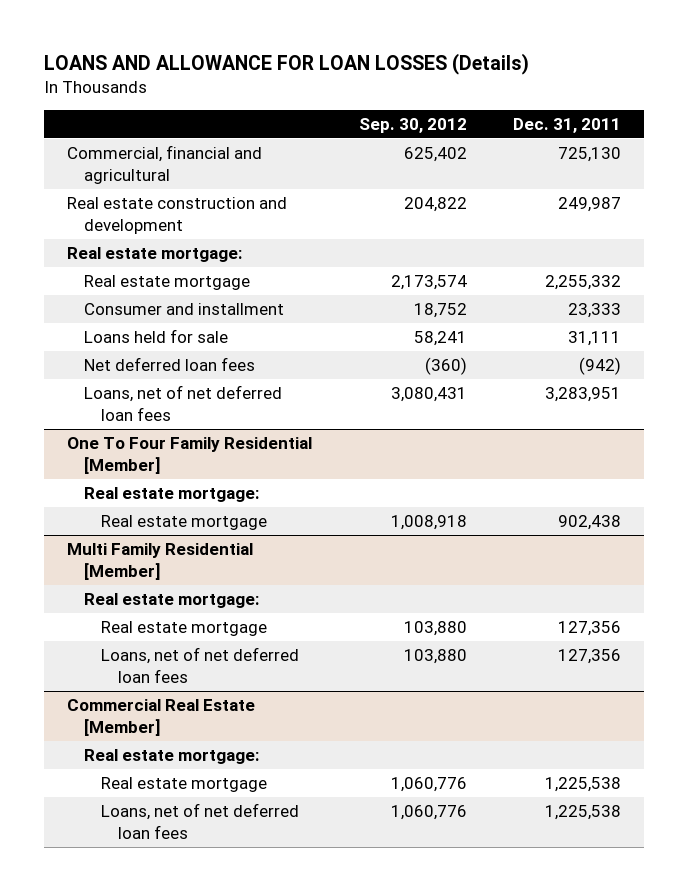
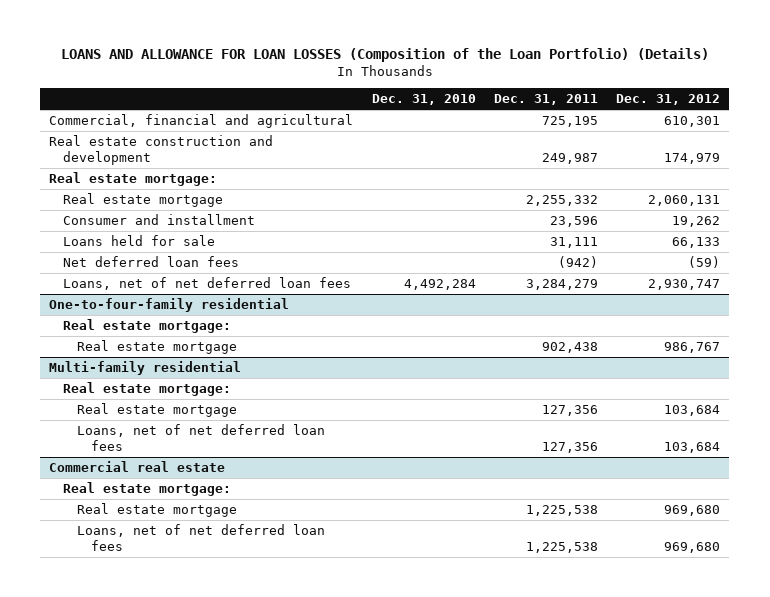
- LOANS AND ALLOWANCE FOR LOAN LOSSES (Details)
+ LOANS AND ALLOWANCE FOR LOAN LOSSES (Composition of the Loan Portfolio) (Details)
- | Sep. 30, 2012 | Dec. 31, 2011
+ | Dec. 31, 2010 | Dec. 31, 2011 | Dec. 31, 2012
- Commercial, financial and agricultural | 625,402 | 725,130
+ Commercial, financial and agricultural | | 725,195 | 610,301
- Consumer and installment | 18,752 | 23,333
+ Consumer and installment | | 23,596 | 19,262
- Loans, net of net deferred loan fees | 3,080,431 | 3,283,951
- One To Four Family Residential [Member]
+ Loans, net of net deferred loan fees | 4,492,284 | 3,284,279 | 2,930,747
+ One-to-four-family residential
- Multi Family Residential [Member]
+ Multi-family residential
- Commercial Real Estate [Member]
+ Commercial real estate

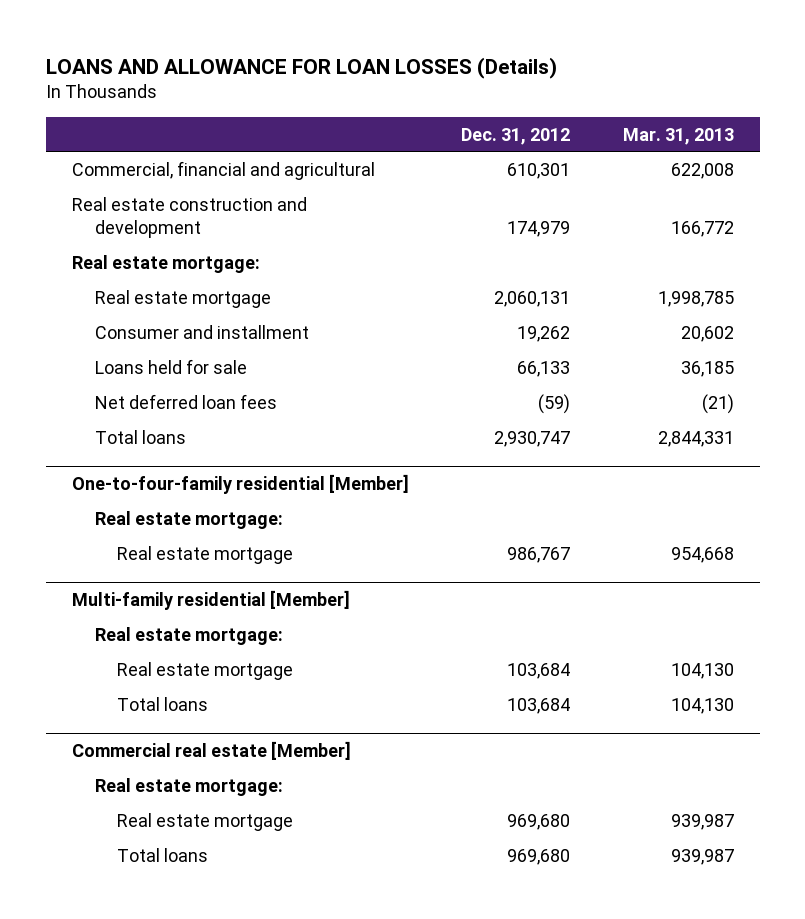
- LOANS AND ALLOWANCE FOR LOAN LOSSES (Composition of the Loan Portfolio) (Details)
+ LOANS AND ALLOWANCE FOR LOAN LOSSES (Details)
- | Dec. 31, 2010 | Dec. 31, 2011 | Dec. 31, 2012
+ | Dec. 31, 2012 | Mar. 31, 2013
- Loans, net of net deferred loan fees | 4,492,284 | 3,284,279 | 2,930,747
- One-to-four-family residential
+ Total loans | 2,930,747 | 2,844,331
+ One-to-four-family residential [Member]
- Multi-family residential
+ Multi-family residential [Member]
- Loans, net of net deferred loan fees | | 127,356 | 103,684
- Commercial real estate
+ Total loans | 103,684 | 104,130
+ Commercial real estate [Member]
- Loans, net of net deferred loan fees | | 1,225,538 | 969,680
+ Total loans | 969,680 | 939,987

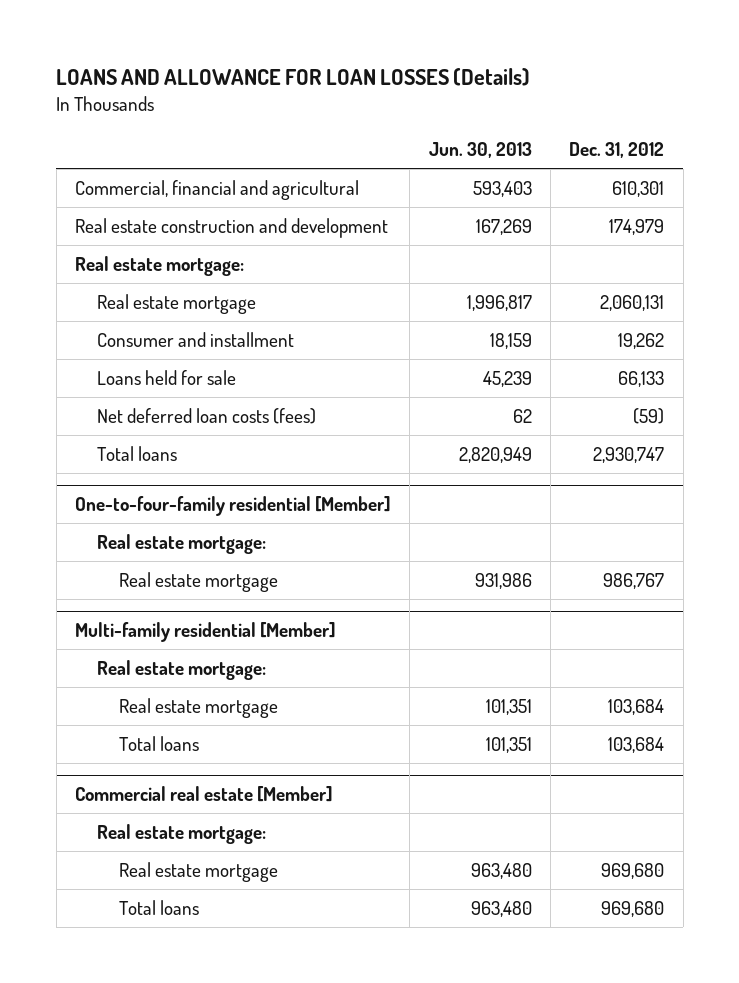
- | Dec. 31, 2012 | Mar. 31, 2013
+ | Jun. 30, 2013 | Dec. 31, 2012
- Net deferred loan fees | (59) | (21)
+ Net deferred loan costs (fees) | 62 | (59)

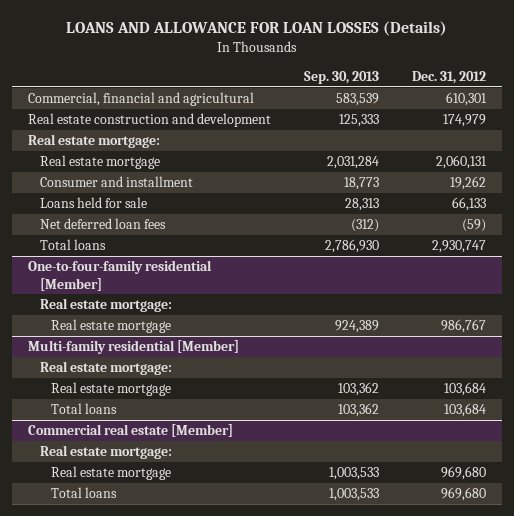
- | Jun. 30, 2013 | Dec. 31, 2012
+ | Sep. 30, 2013 | Dec. 31, 2012
- Net deferred loan costs (fees) | 62 | (59)
+ Net deferred loan fees | (312) | (59)

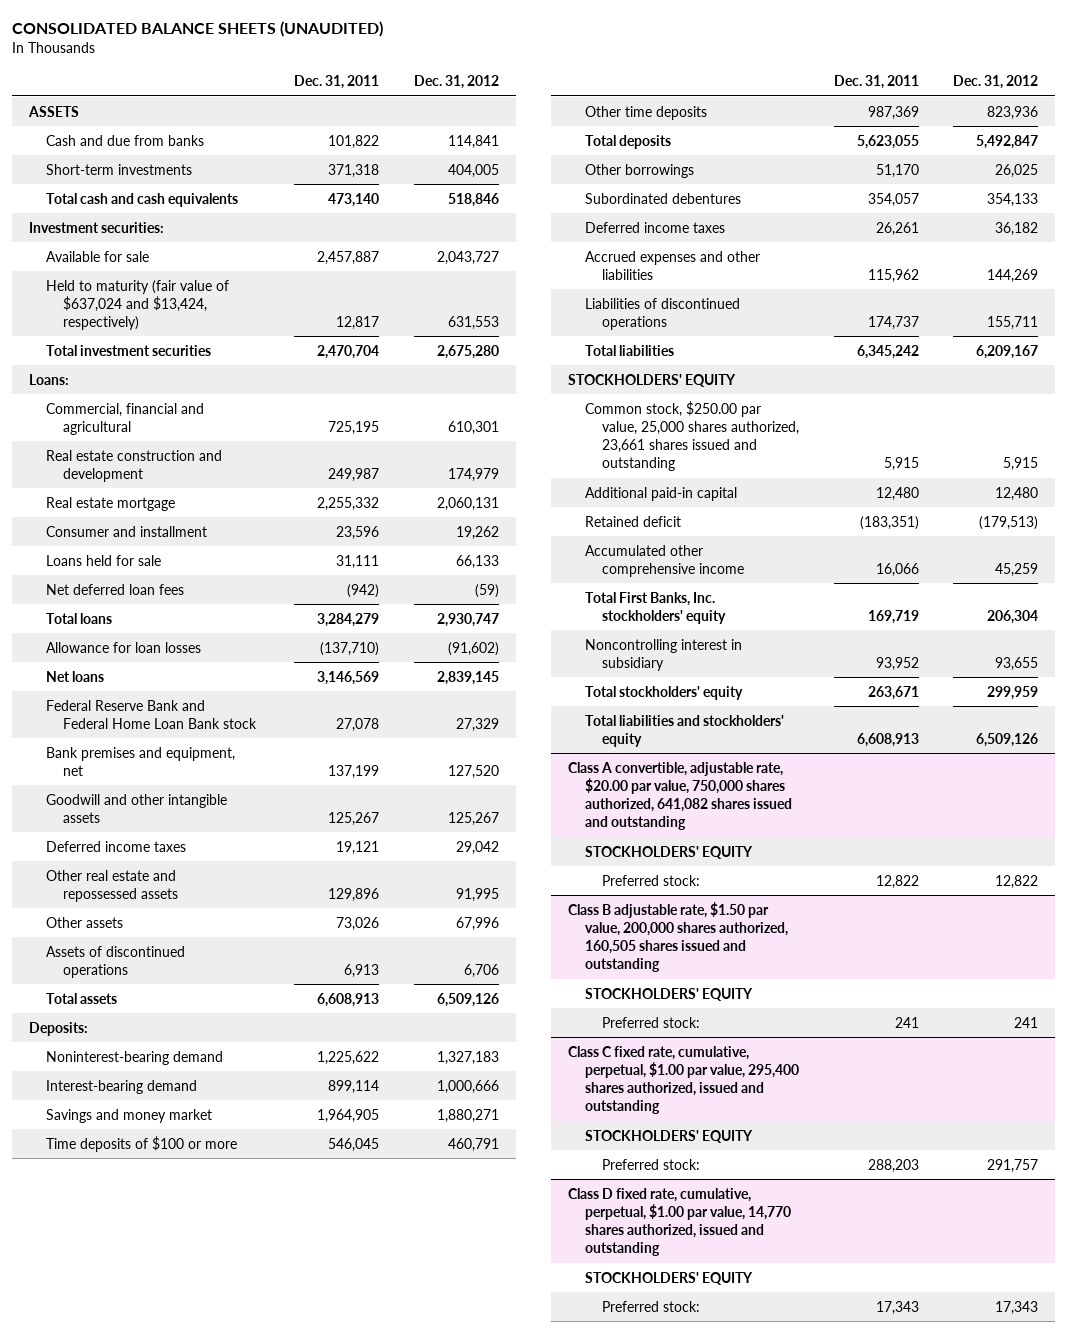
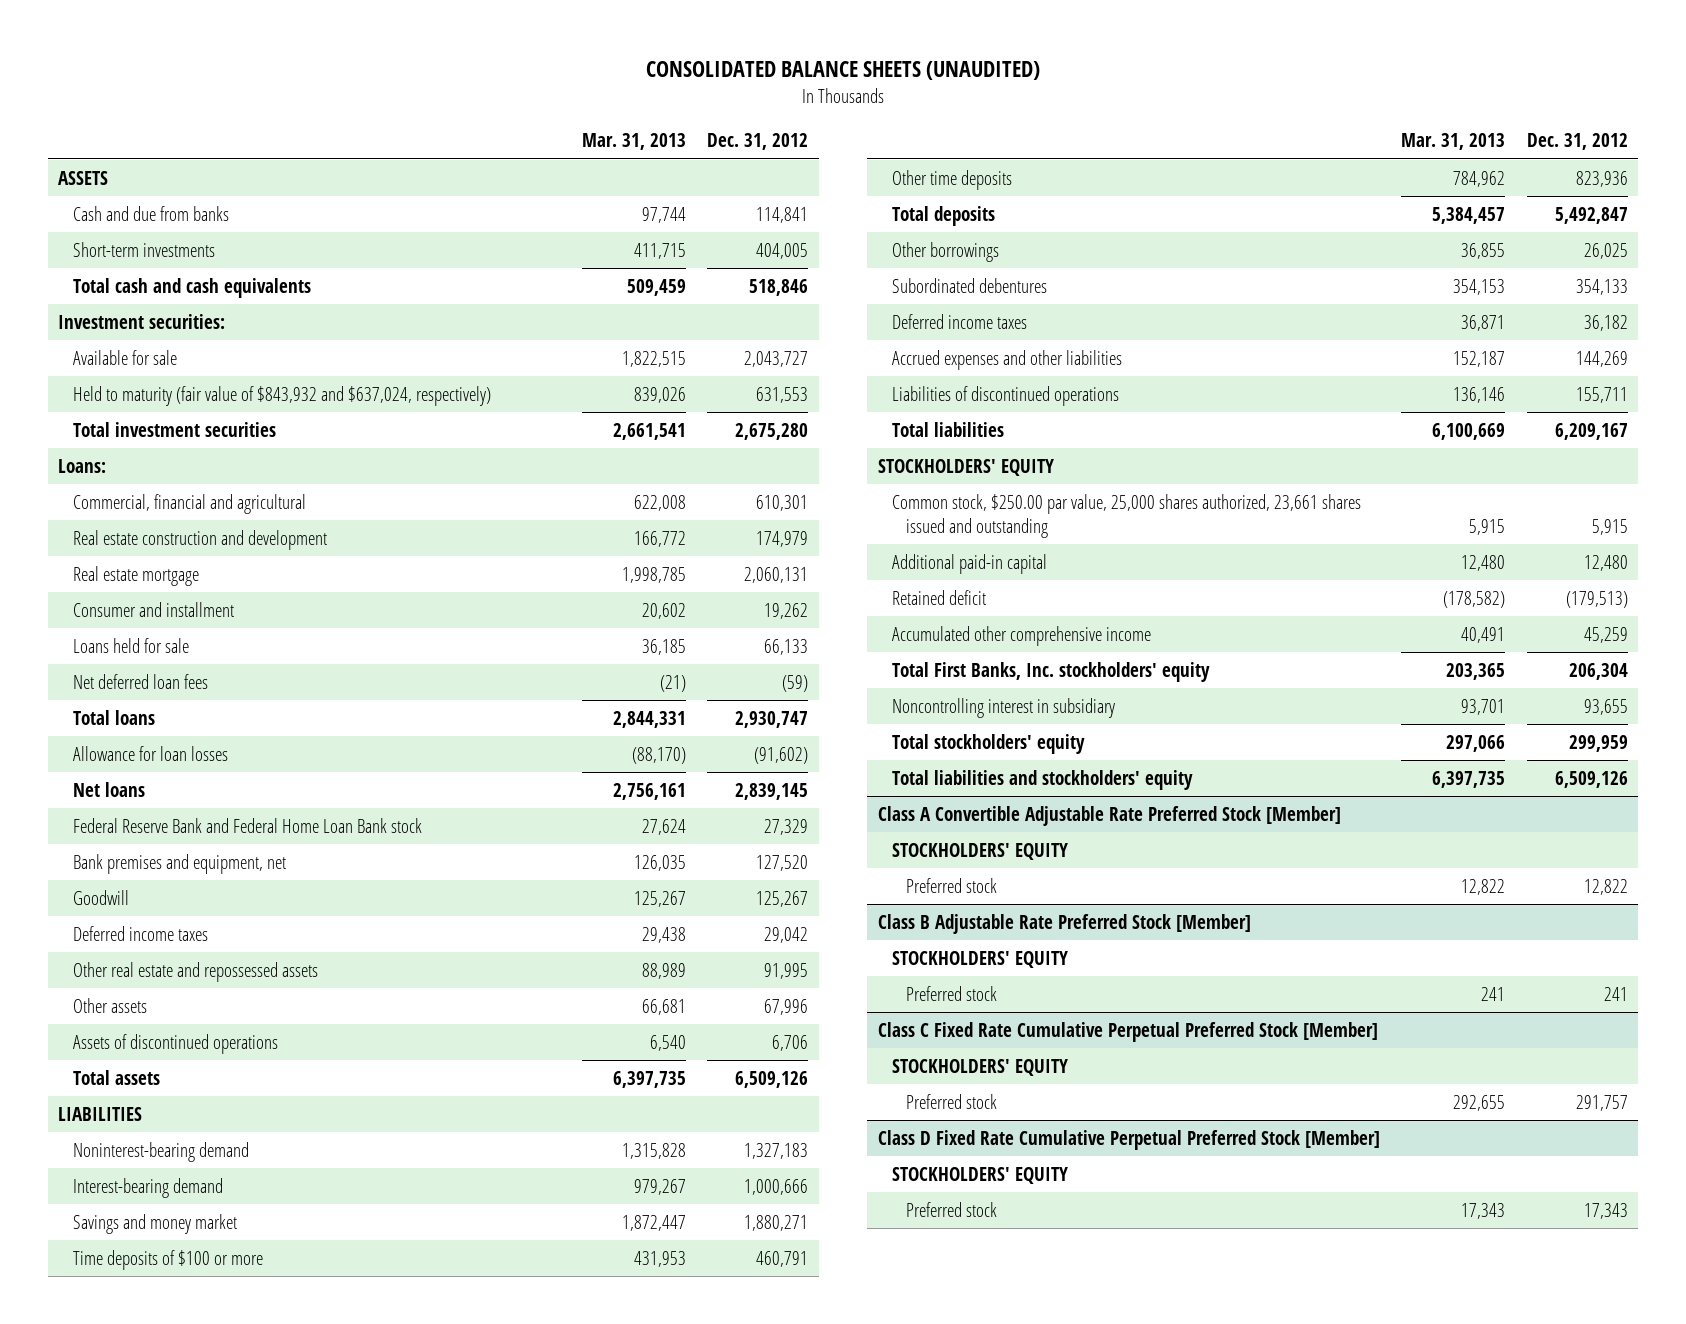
- | Dec. 31, 2011 | Dec. 31, 2012
+ | Mar. 31, 2013 | Dec. 31, 2012
- Held to maturity (fair value of $637,024 and $13,424, respectively) | 12,817 | 631,553
+ Held to maturity (fair value of $843,932 and $637,024, respectively) | 839,026 | 631,553
- Goodwill and other intangible assets | 125,267 | 125,267
+ Goodwill | 125,267 | 125,267
- Deposits:
+ LIABILITIES
- Class A convertible, adjustable rate, $20.00 par value, 750,000 shares authorized, 641,082 shares issued and outstanding
+ Class A Convertible Adjustable Rate Preferred Stock [Member]
- Preferred stock: | 12,822 | 12,822
- Class B adjustable rate, $1.50 par value, 200,000 shares authorized, 160,505 shares issued and outstanding
+ Preferred stock | 12,822 | 12,822
+ Class B Adjustable Rate Preferred Stock [Member]
- Preferred stock: | 241 | 241
- Class C fixed rate, cumulative, perpetual, $1.00 par value, 295,400 shares authorized, issued and outstanding
+ Preferred stock | 241 | 241
+ Class C Fixed Rate Cumulative Perpetual Preferred Stock [Member]
- Preferred stock: | 288,203 | 291,757
- Class D fixed rate, cumulative, perpetual, $1.00 par value, 14,770 shares authorized, issued and outstanding
+ Preferred stock | 292,655 | 291,757
+ Class D Fixed Rate Cumulative Perpetual Preferred Stock [Member]
- Preferred stock: | 17,343 | 17,343
+ Preferred stock | 17,343 | 17,343

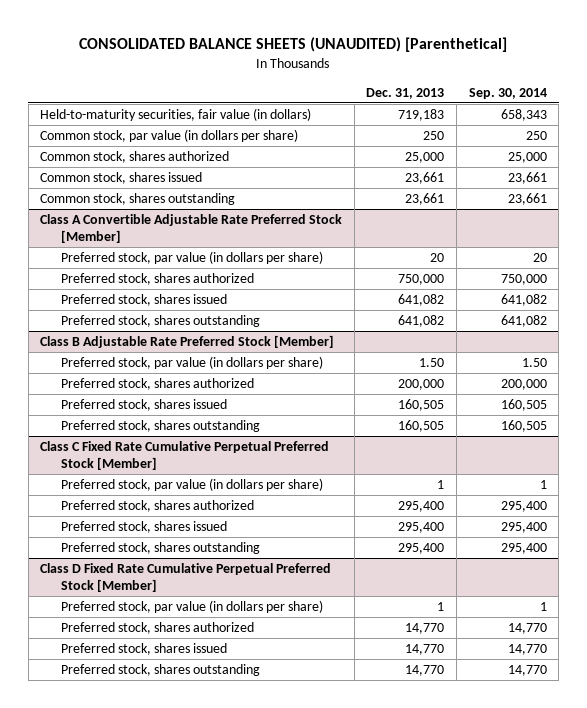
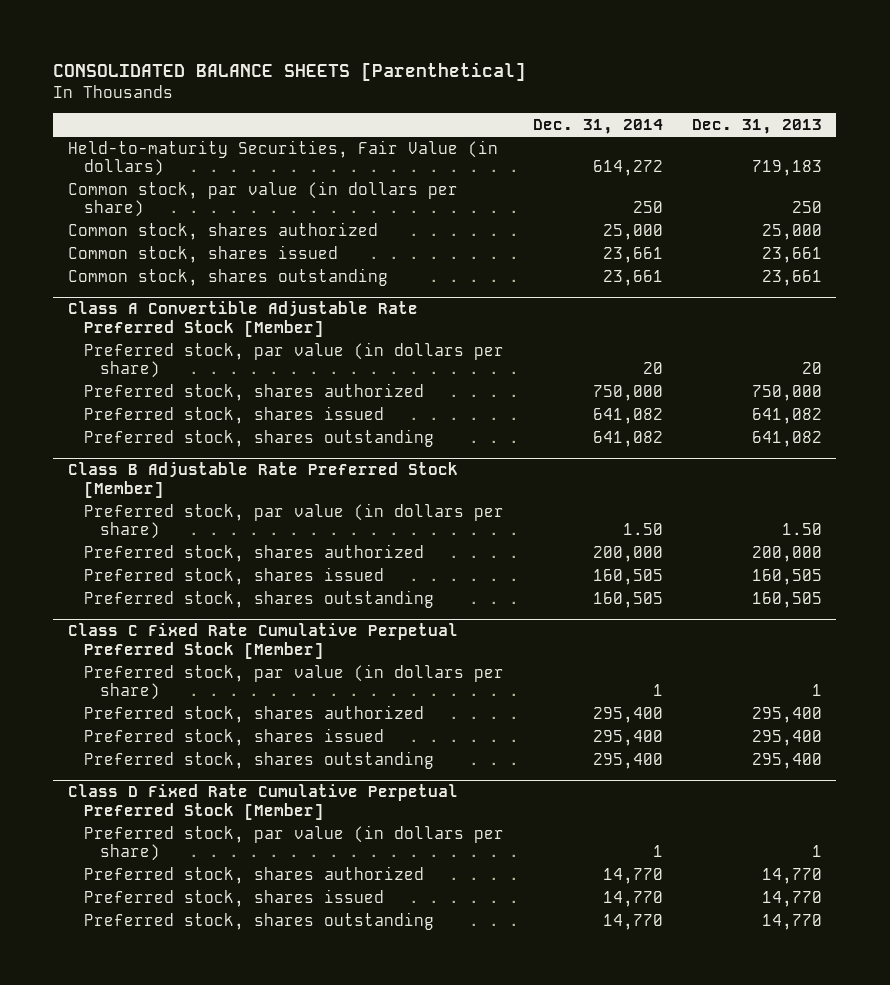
- CONSOLIDATED BALANCE SHEETS (UNAUDITED) [Parenthetical]
+ CONSOLIDATED BALANCE SHEETS [Parenthetical]
- | Dec. 31, 2013 | Sep. 30, 2014
+ | Dec. 31, 2014 | Dec. 31, 2013
- Held-to-maturity securities, fair value (in dollars) | 719,183 | 658,343
+ Held-to-maturity Securities, Fair Value (in dollars) | 614,272 | 719,183

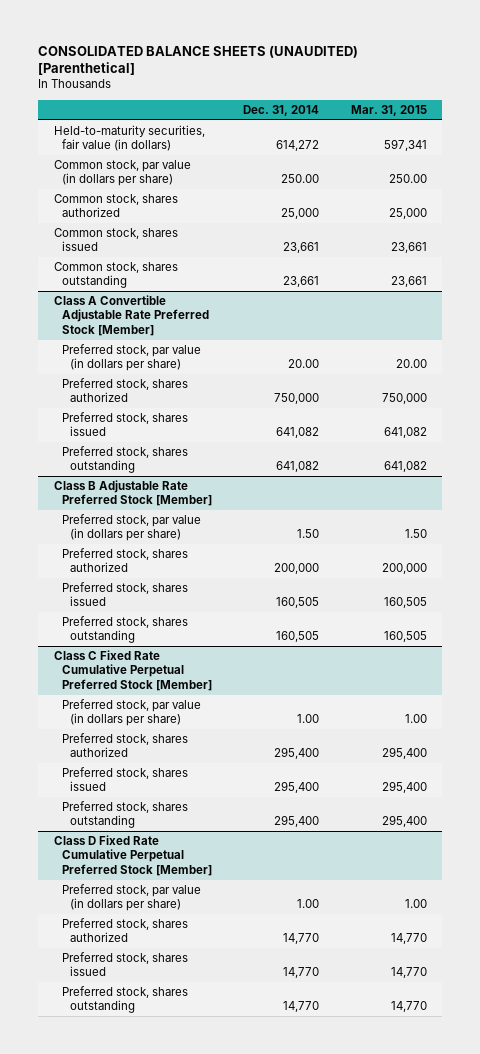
- CONSOLIDATED BALANCE SHEETS [Parenthetical]
+ CONSOLIDATED BALANCE SHEETS (UNAUDITED) [Parenthetical]
- | Dec. 31, 2014 | Dec. 31, 2013
+ | Dec. 31, 2014 | Mar. 31, 2015
- Held-to-maturity Securities, Fair Value (in dollars) | 614,272 | 719,183
- Common stock, par value (in dollars per share) | 250 | 250
+ Held-to-maturity securities, fair value (in dollars) | 614,272 | 597,341
+ Common stock, par value (in dollars per share) | 250.00 | 250.00
@ Class A Convertible Adjustable Rate Preferred Stock [Member]
- Preferred stock, par value (in dollars per share) | 20 | 20
+ Preferred stock, par value (in dollars per share) | 20.00 | 20.00
@ Class C Fixed Rate Cumulative Perpetual Preferred Stock [Member]
- Preferred stock, par value (in dollars per share) | 1 | 1
+ Preferred stock, par value (in dollars per share) | 1.00 | 1.00
@ Class D Fixed Rate Cumulative Perpetual Preferred Stock [Member]
- Preferred stock, par value (in dollars per share) | 1 | 1
+ Preferred stock, par value (in dollars per share) | 1.00 | 1.00

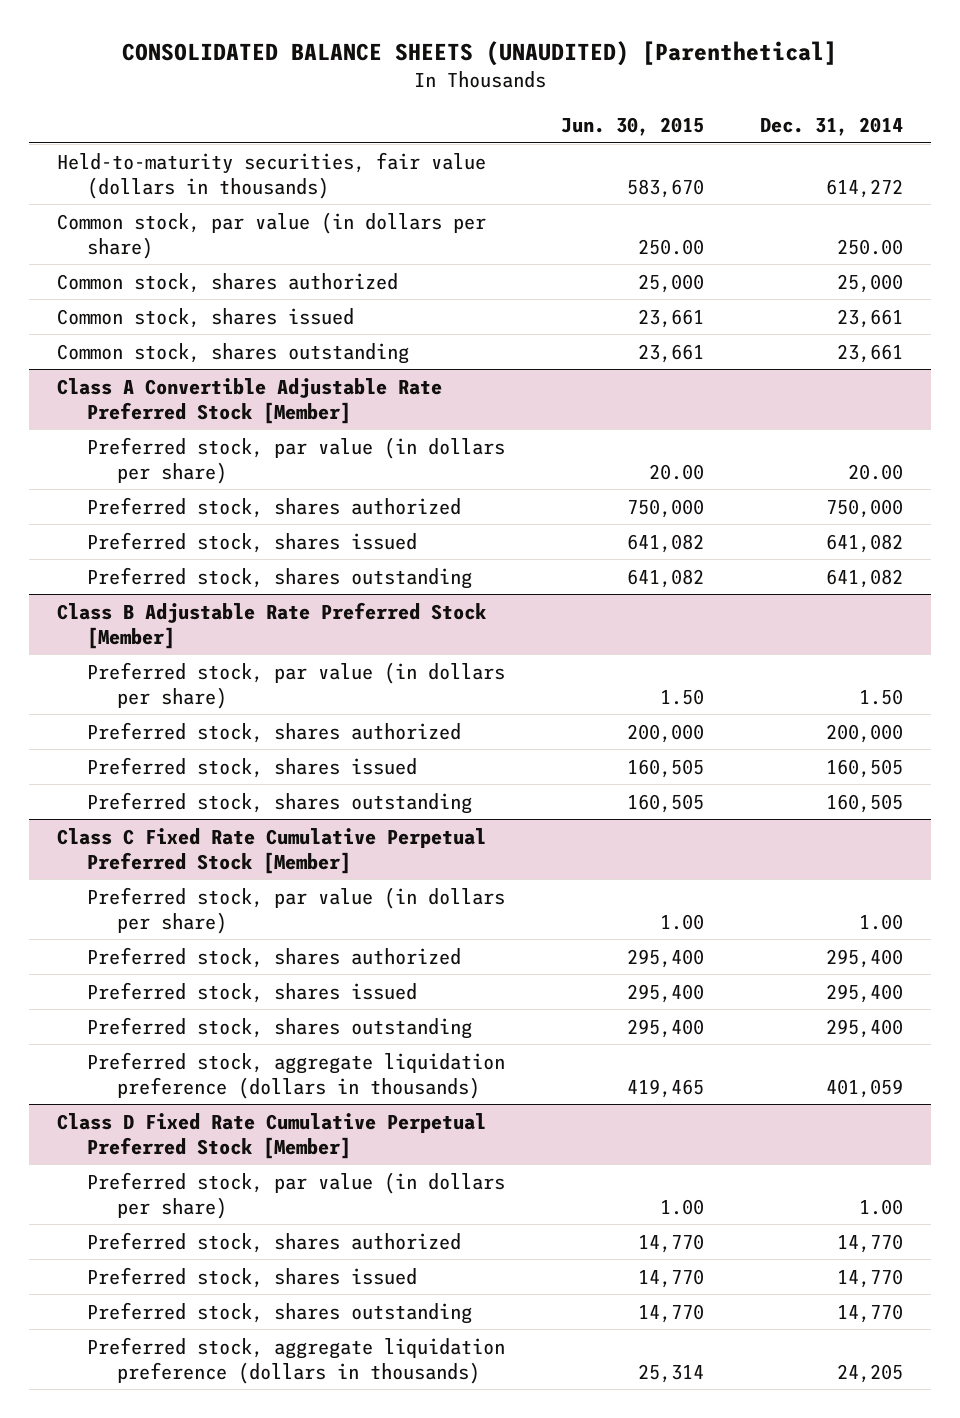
- | Dec. 31, 2014 | Mar. 31, 2015
+ | Jun. 30, 2015 | Dec. 31, 2014
- Held-to-maturity securities, fair value (in dollars) | 614,272 | 597,341
+ Held-to-maturity securities, fair value (dollars in thousands) | 583,670 | 614,272
@ Class C Fixed Rate Cumulative Perpetual Preferred Stock [Member]
+ Preferred stock, aggregate liquidation preference (dollars in thousands) | 419,465 | 401,059
@ Class D Fixed Rate Cumulative Perpetual Preferred Stock [Member]
+ Preferred stock, aggregate liquidation preference (dollars in thousands) | 25,314 | 24,205

